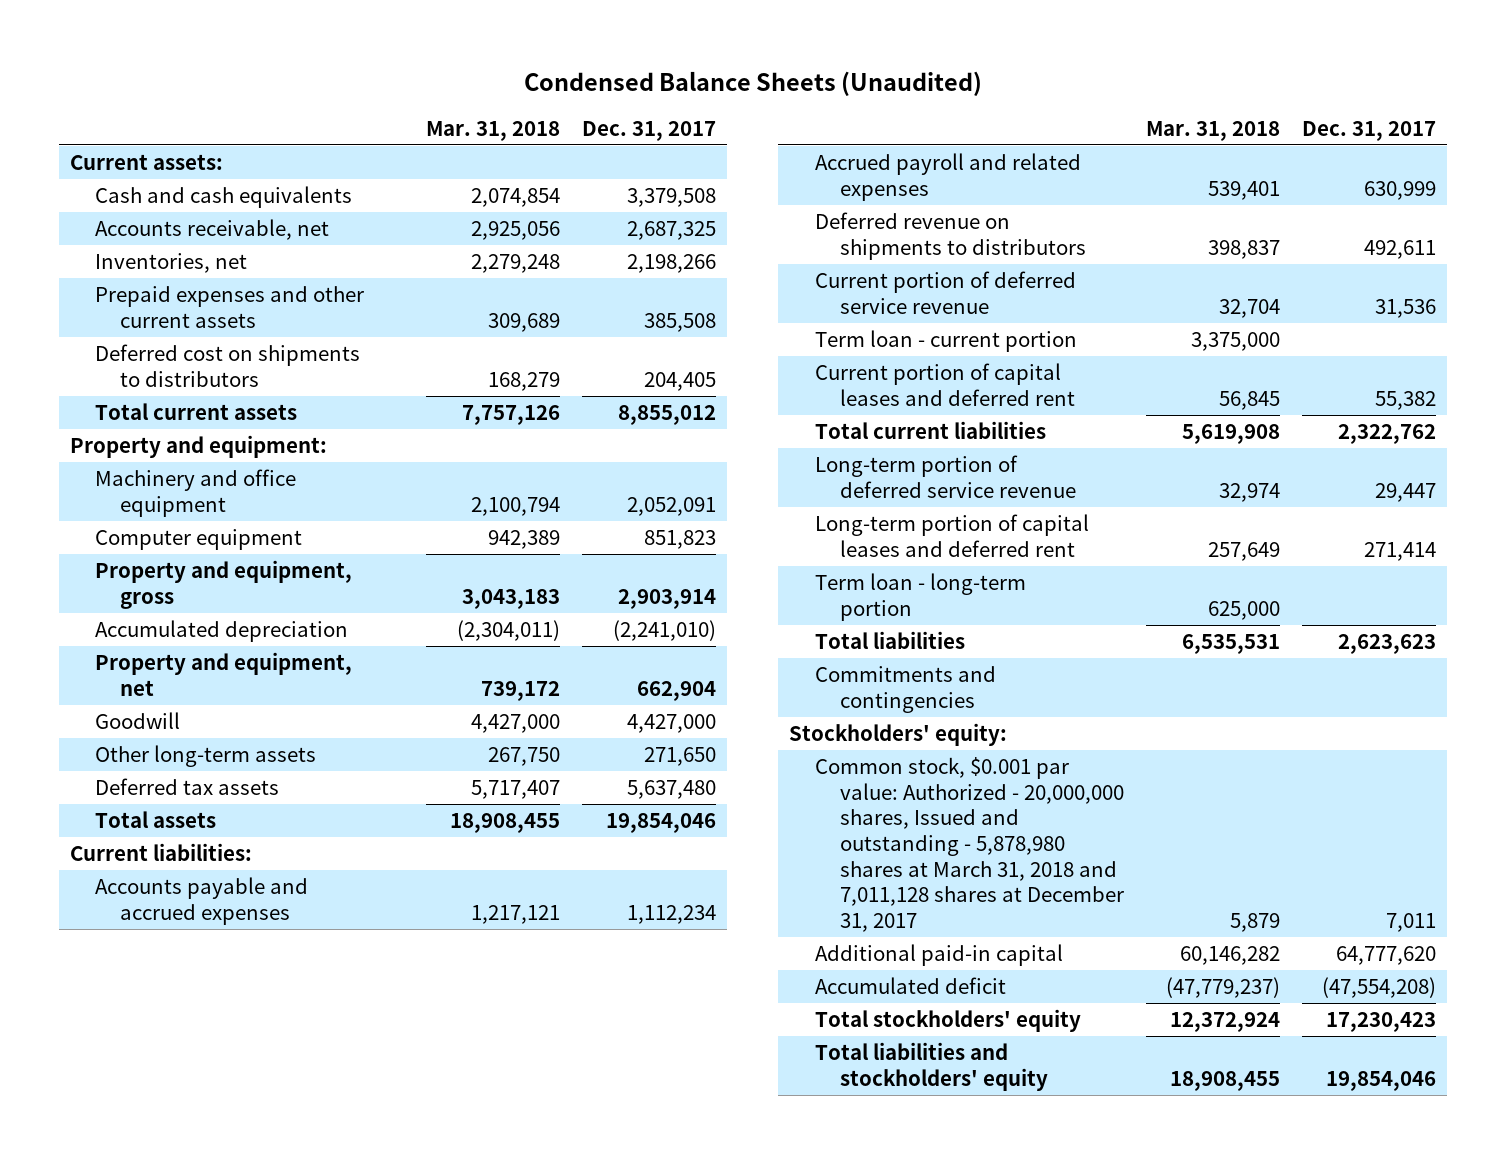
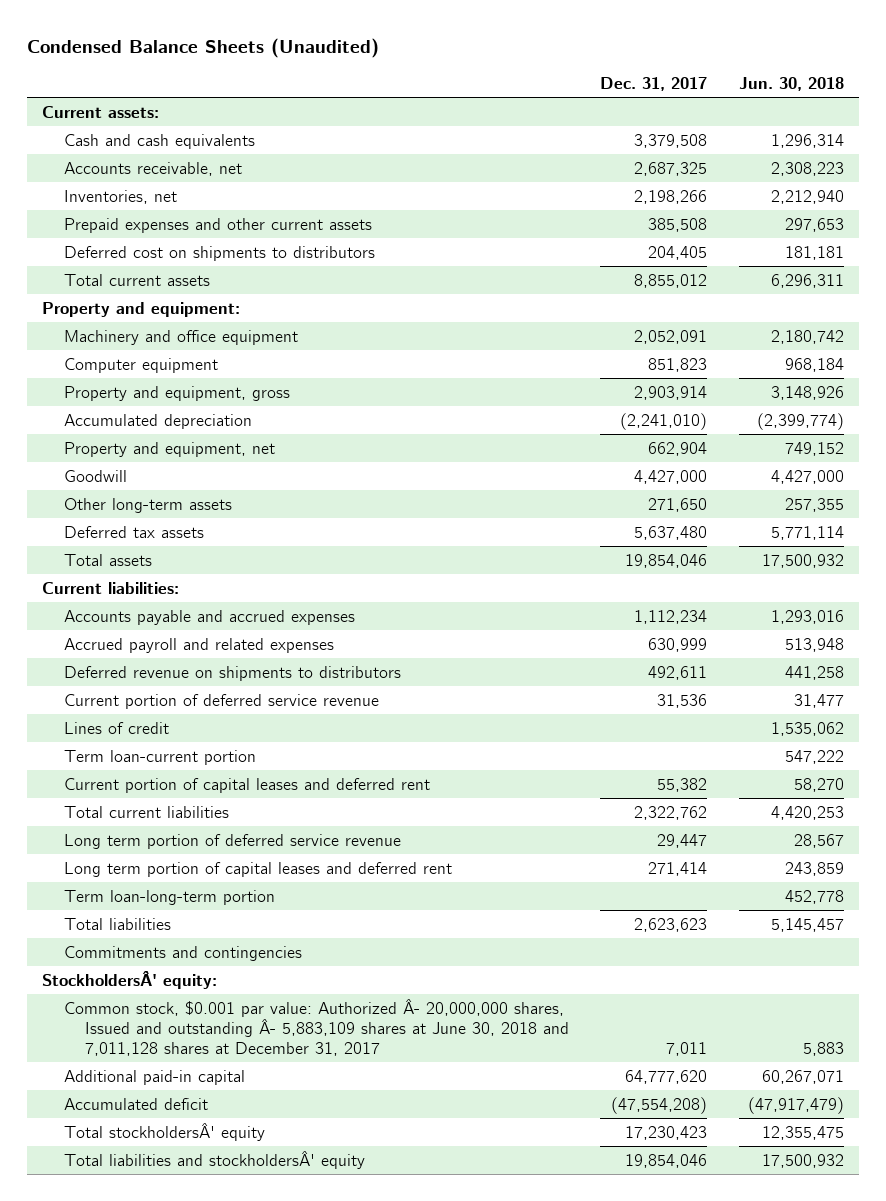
- | Mar. 31, 2018 | Dec. 31, 2017
+ | Dec. 31, 2017 | Jun. 30, 2018
- Term loan - current portion | 3,375,000 |
+ Lines of credit | | 1,535,062
+ Term loan-current portion | | 547,222
- Long-term portion of deferred service revenue | 32,974 | 29,447
- Long-term portion of capital leases and deferred rent | 257,649 | 271,414
- Term loan - long-term portion | 625,000 |
+ Long term portion of deferred service revenue | 29,447 | 28,567
+ Long term portion of capital leases and deferred rent | 271,414 | 243,859
+ Term loan-long-term portion | | 452,778
- Stockholders' equity:
- Common stock, $0.001 par value: Authorized - 20,000,000 shares, Issued and outstanding - 5,878,980 shares at March 31, 2018 and 7,011,128 shares at December 31, 2017 | 5,879 | 7,011
+ StockholdersÂ' equity:
+ Common stock, $0.001 par value: Authorized Â- 20,000,000 shares, Issued and outstanding Â- 5,883,109 shares at June 30, 2018 and 7,011,128 shares at December 31, 2017 | 7,011 | 5,883
- Total stockholders' equity | 12,372,924 | 17,230,423
- Total liabilities and stockholders' equity | 18,908,455 | 19,854,046
+ Total stockholdersÂ' equity | 17,230,423 | 12,355,475
+ Total liabilities and stockholdersÂ' equity | 19,854,046 | 17,500,932

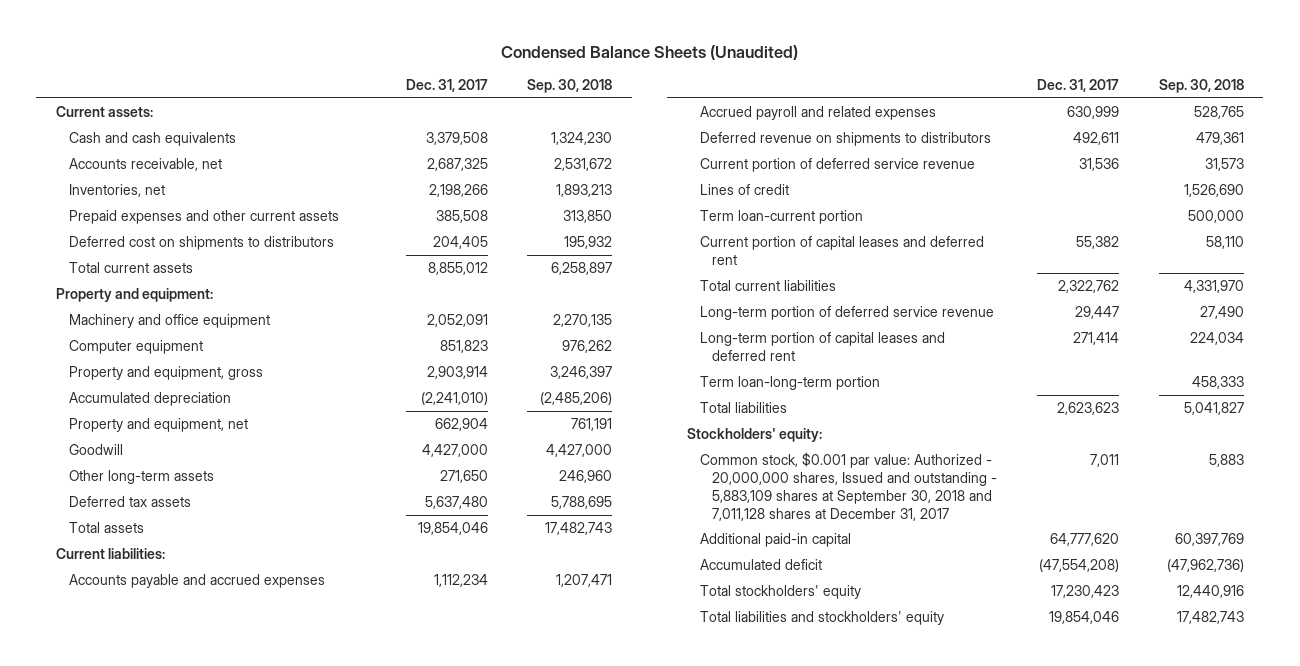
- | Dec. 31, 2017 | Jun. 30, 2018
+ | Dec. 31, 2017 | Sep. 30, 2018
- Long term portion of deferred service revenue | 29,447 | 28,567
- Long term portion of capital leases and deferred rent | 271,414 | 243,859
+ Long-term portion of deferred service revenue | 29,447 | 27,490
+ Long-term portion of capital leases and deferred rent | 271,414 | 224,034
- Commitments and contingencies
- StockholdersÂ' equity:
- Common stock, $0.001 par value: Authorized Â- 20,000,000 shares, Issued and outstanding Â- 5,883,109 shares at June 30, 2018 and 7,011,128 shares at December 31, 2017 | 7,011 | 5,883
+ Stockholders' equity:
+ Common stock, $0.001 par value: Authorized - 20,000,000 shares, Issued and outstanding - 5,883,109 shares at September 30, 2018 and 7,011,128 shares at December 31, 2017 | 7,011 | 5,883
- Total stockholdersÂ' equity | 17,230,423 | 12,355,475
- Total liabilities and stockholdersÂ' equity | 19,854,046 | 17,500,932
+ Total stockholders' equity | 17,230,423 | 12,440,916
+ Total liabilities and stockholders' equity | 19,854,046 | 17,482,743

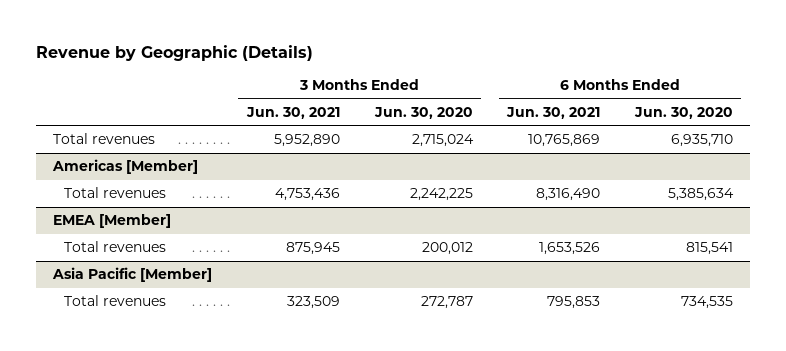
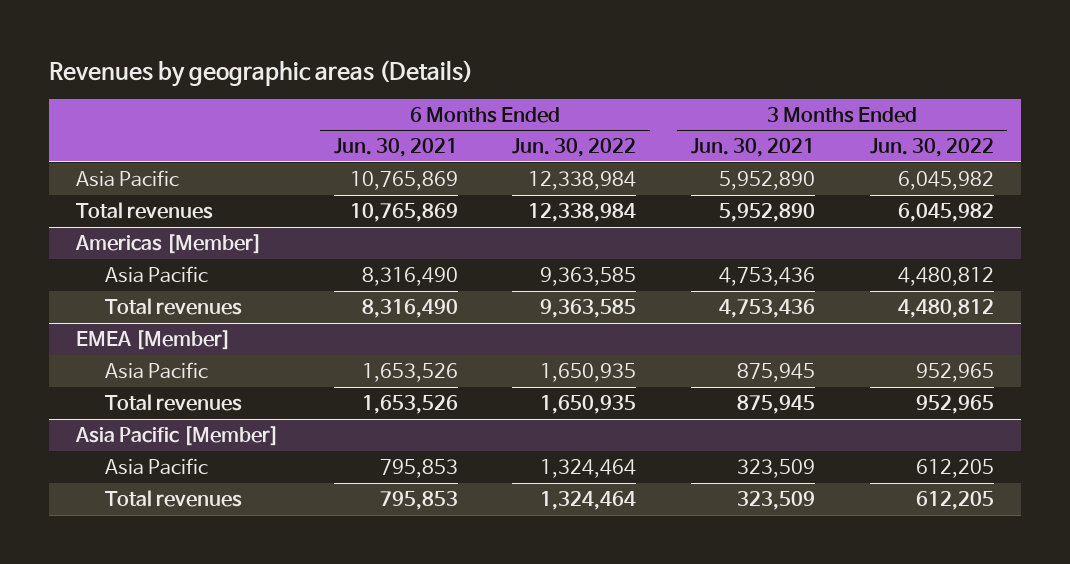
- Revenue by Geographic (Details)
+ Revenues by geographic areas (Details)
- | 3 Months Ended Jun. 30, 2021 | 3 Months Ended Jun. 30, 2020 | 6 Months Ended Jun. 30, 2021 | 6 Months Ended Jun. 30, 2020
+ | 6 Months Ended Jun. 30, 2021 | 6 Months Ended Jun. 30, 2022 | 3 Months Ended Jun. 30, 2021 | 3 Months Ended Jun. 30, 2022
+ Asia Pacific | 10,765,869 | 12,338,984 | 5,952,890 | 6,045,982
@ Americas [Member]
+ Asia Pacific | 8,316,490 | 9,363,585 | 4,753,436 | 4,480,812
@ EMEA [Member]
+ Asia Pacific | 1,653,526 | 1,650,935 | 875,945 | 952,965
@ Asia Pacific [Member]
+ Asia Pacific | 795,853 | 1,324,464 | 323,509 | 612,205

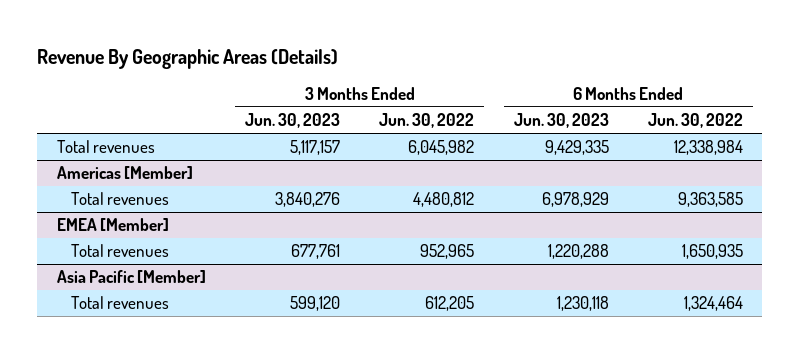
- Revenues by geographic areas (Details)
+ Revenue By Geographic Areas (Details)
- | 6 Months Ended Jun. 30, 2021 | 6 Months Ended Jun. 30, 2022 | 3 Months Ended Jun. 30, 2021 | 3 Months Ended Jun. 30, 2022
+ | 3 Months Ended Jun. 30, 2023 | 3 Months Ended Jun. 30, 2022 | 6 Months Ended Jun. 30, 2023 | 6 Months Ended Jun. 30, 2022
- Asia Pacific | 10,765,869 | 12,338,984 | 5,952,890 | 6,045,982
@ Americas [Member]
- Asia Pacific | 8,316,490 | 9,363,585 | 4,753,436 | 4,480,812
@ EMEA [Member]
- Asia Pacific | 1,653,526 | 1,650,935 | 875,945 | 952,965
@ Asia Pacific [Member]
- Asia Pacific | 795,853 | 1,324,464 | 323,509 | 612,205

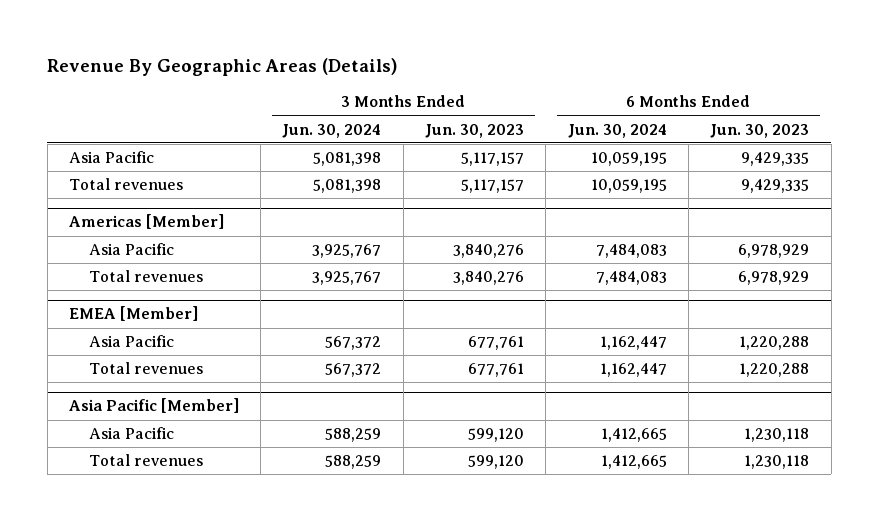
- | 3 Months Ended Jun. 30, 2023 | 3 Months Ended Jun. 30, 2022 | 6 Months Ended Jun. 30, 2023 | 6 Months Ended Jun. 30, 2022
+ | 3 Months Ended Jun. 30, 2024 | 3 Months Ended Jun. 30, 2023 | 6 Months Ended Jun. 30, 2024 | 6 Months Ended Jun. 30, 2023
+ Asia Pacific | 5,081,398 | 5,117,157 | 10,059,195 | 9,429,335
@ Americas [Member]
+ Asia Pacific | 3,925,767 | 3,840,276 | 7,484,083 | 6,978,929
@ EMEA [Member]
+ Asia Pacific | 567,372 | 677,761 | 1,162,447 | 1,220,288
@ Asia Pacific [Member]
+ Asia Pacific | 588,259 | 599,120 | 1,412,665 | 1,230,118

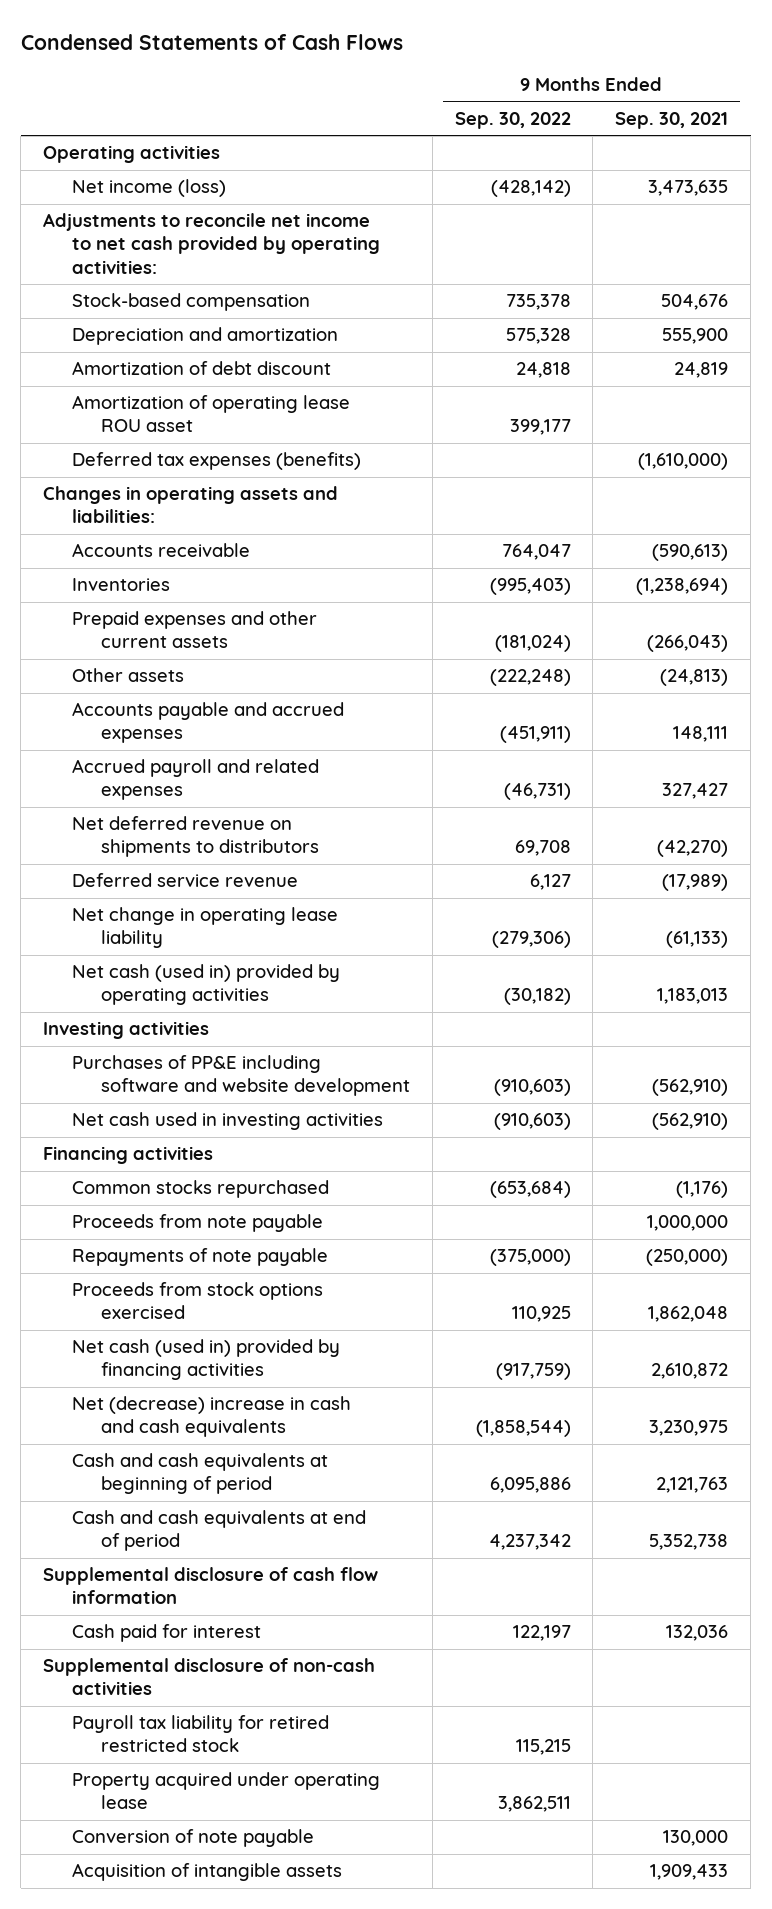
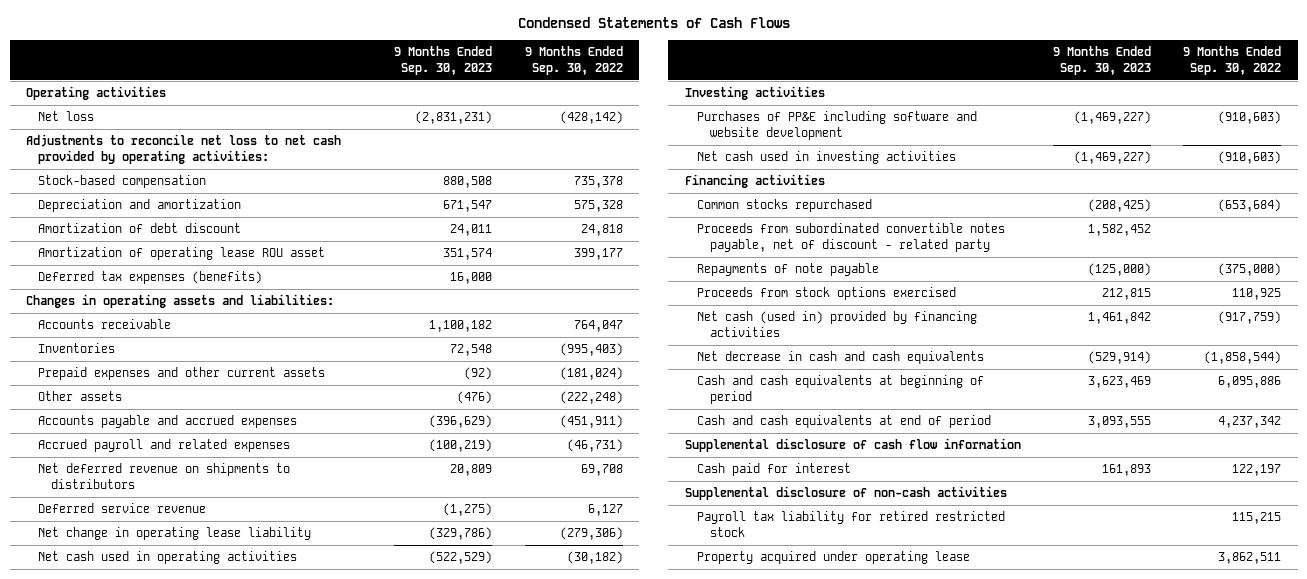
- | 9 Months Ended Sep. 30, 2022 | 9 Months Ended Sep. 30, 2021
+ | 9 Months Ended Sep. 30, 2023 | 9 Months Ended Sep. 30, 2022
- Net income (loss) | (428,142) | 3,473,635
- Adjustments to reconcile net income to net cash provided by operating activities:
+ Net loss | (2,831,231) | (428,142)
+ Adjustments to reconcile net loss to net cash provided by operating activities:
- Net cash (used in) provided by operating activities | (30,182) | 1,183,013
+ Net cash used in operating activities | (522,529) | (30,182)
- Proceeds from note payable | | 1,000,000
+ Proceeds from subordinated convertible notes payable, net of discount - related party | 1,582,452 |
- Net (decrease) increase in cash and cash equivalents | (1,858,544) | 3,230,975
+ Net decrease in cash and cash equivalents | (529,914) | (1,858,544)
- Conversion of note payable | | 130,000
- Acquisition of intangible assets | | 1,909,433

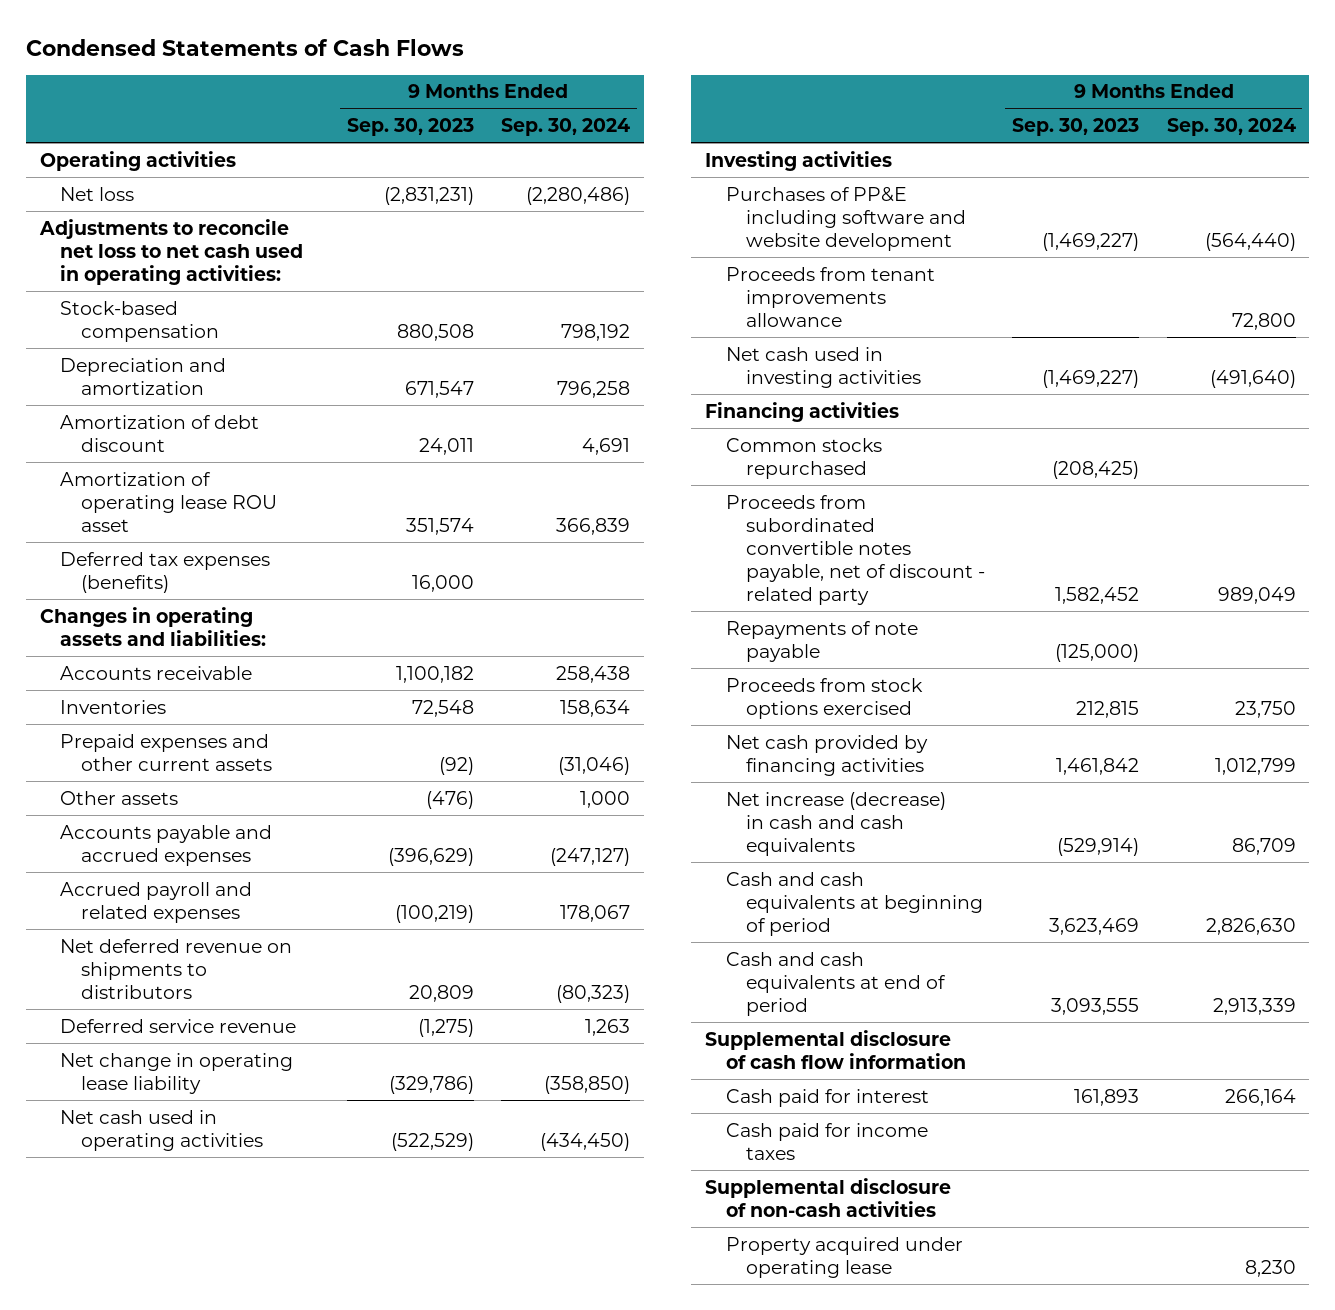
- | 9 Months Ended Sep. 30, 2023 | 9 Months Ended Sep. 30, 2022
+ | 9 Months Ended Sep. 30, 2023 | 9 Months Ended Sep. 30, 2024
- Adjustments to reconcile net loss to net cash provided by operating activities:
+ Adjustments to reconcile net loss to net cash used in operating activities:
+ Proceeds from tenant improvements allowance | | 72,800
- Net cash (used in) provided by financing activities | 1,461,842 | (917,759)
- Net decrease in cash and cash equivalents | (529,914) | (1,858,544)
+ Net cash provided by financing activities | 1,461,842 | 1,012,799
+ Net increase (decrease) in cash and cash equivalents | (529,914) | 86,709
+ Cash paid for income taxes
- Payroll tax liability for retired restricted stock | | 115,215

